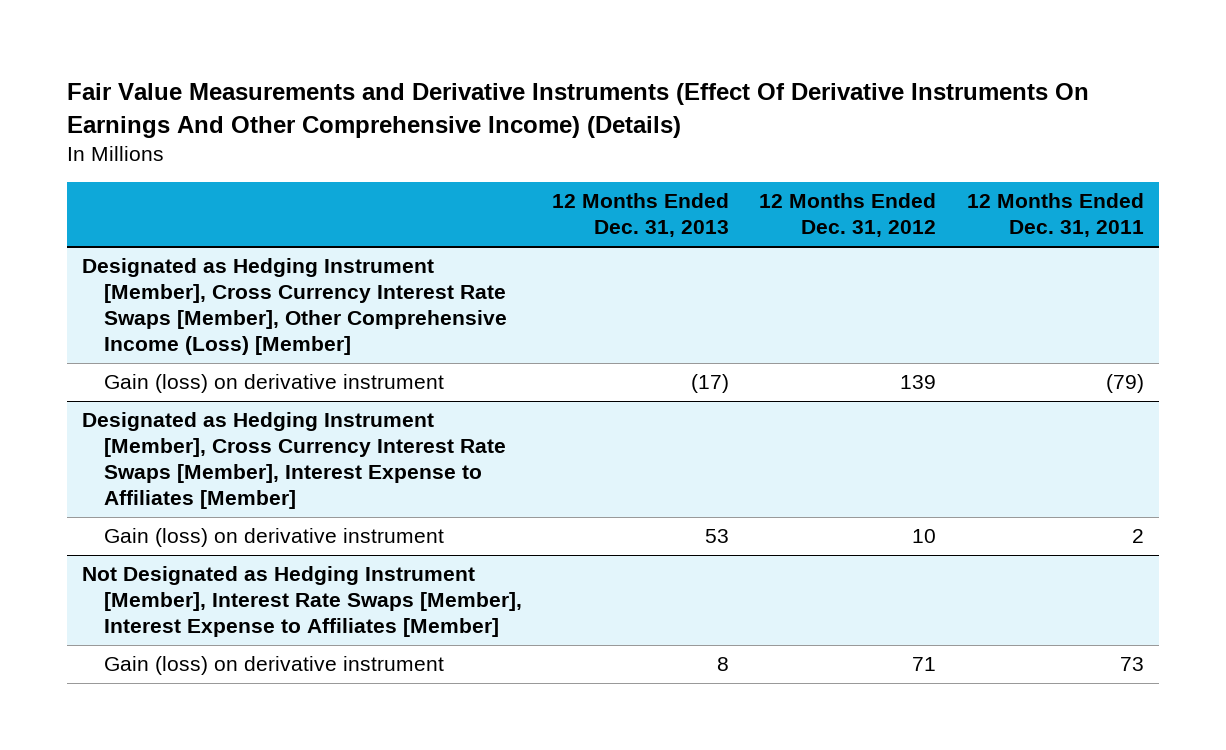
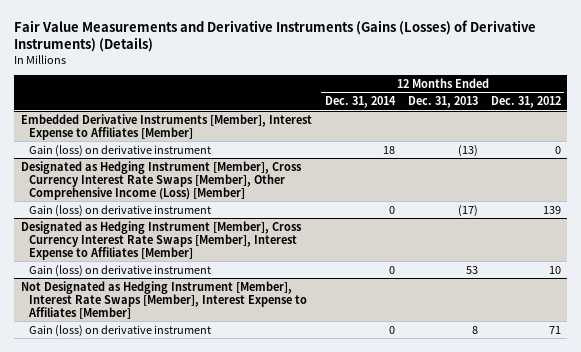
- Fair Value Measurements and Derivative Instruments (Effect Of Derivative Instruments On Earnings And Other Comprehensive Income) (Details)
+ Fair Value Measurements and Derivative Instruments (Gains (Losses) of Derivative Instruments) (Details)
- | 12 Months Ended Dec. 31, 2013 | 12 Months Ended Dec. 31, 2012 | 12 Months Ended Dec. 31, 2011
+ | 12 Months Ended Dec. 31, 2014 | 12 Months Ended Dec. 31, 2013 | 12 Months Ended Dec. 31, 2012
+ Embedded Derivative Instruments [Member], Interest Expense to Affiliates [Member]
+ Gain (loss) on derivative instrument | 18 | (13) | 0

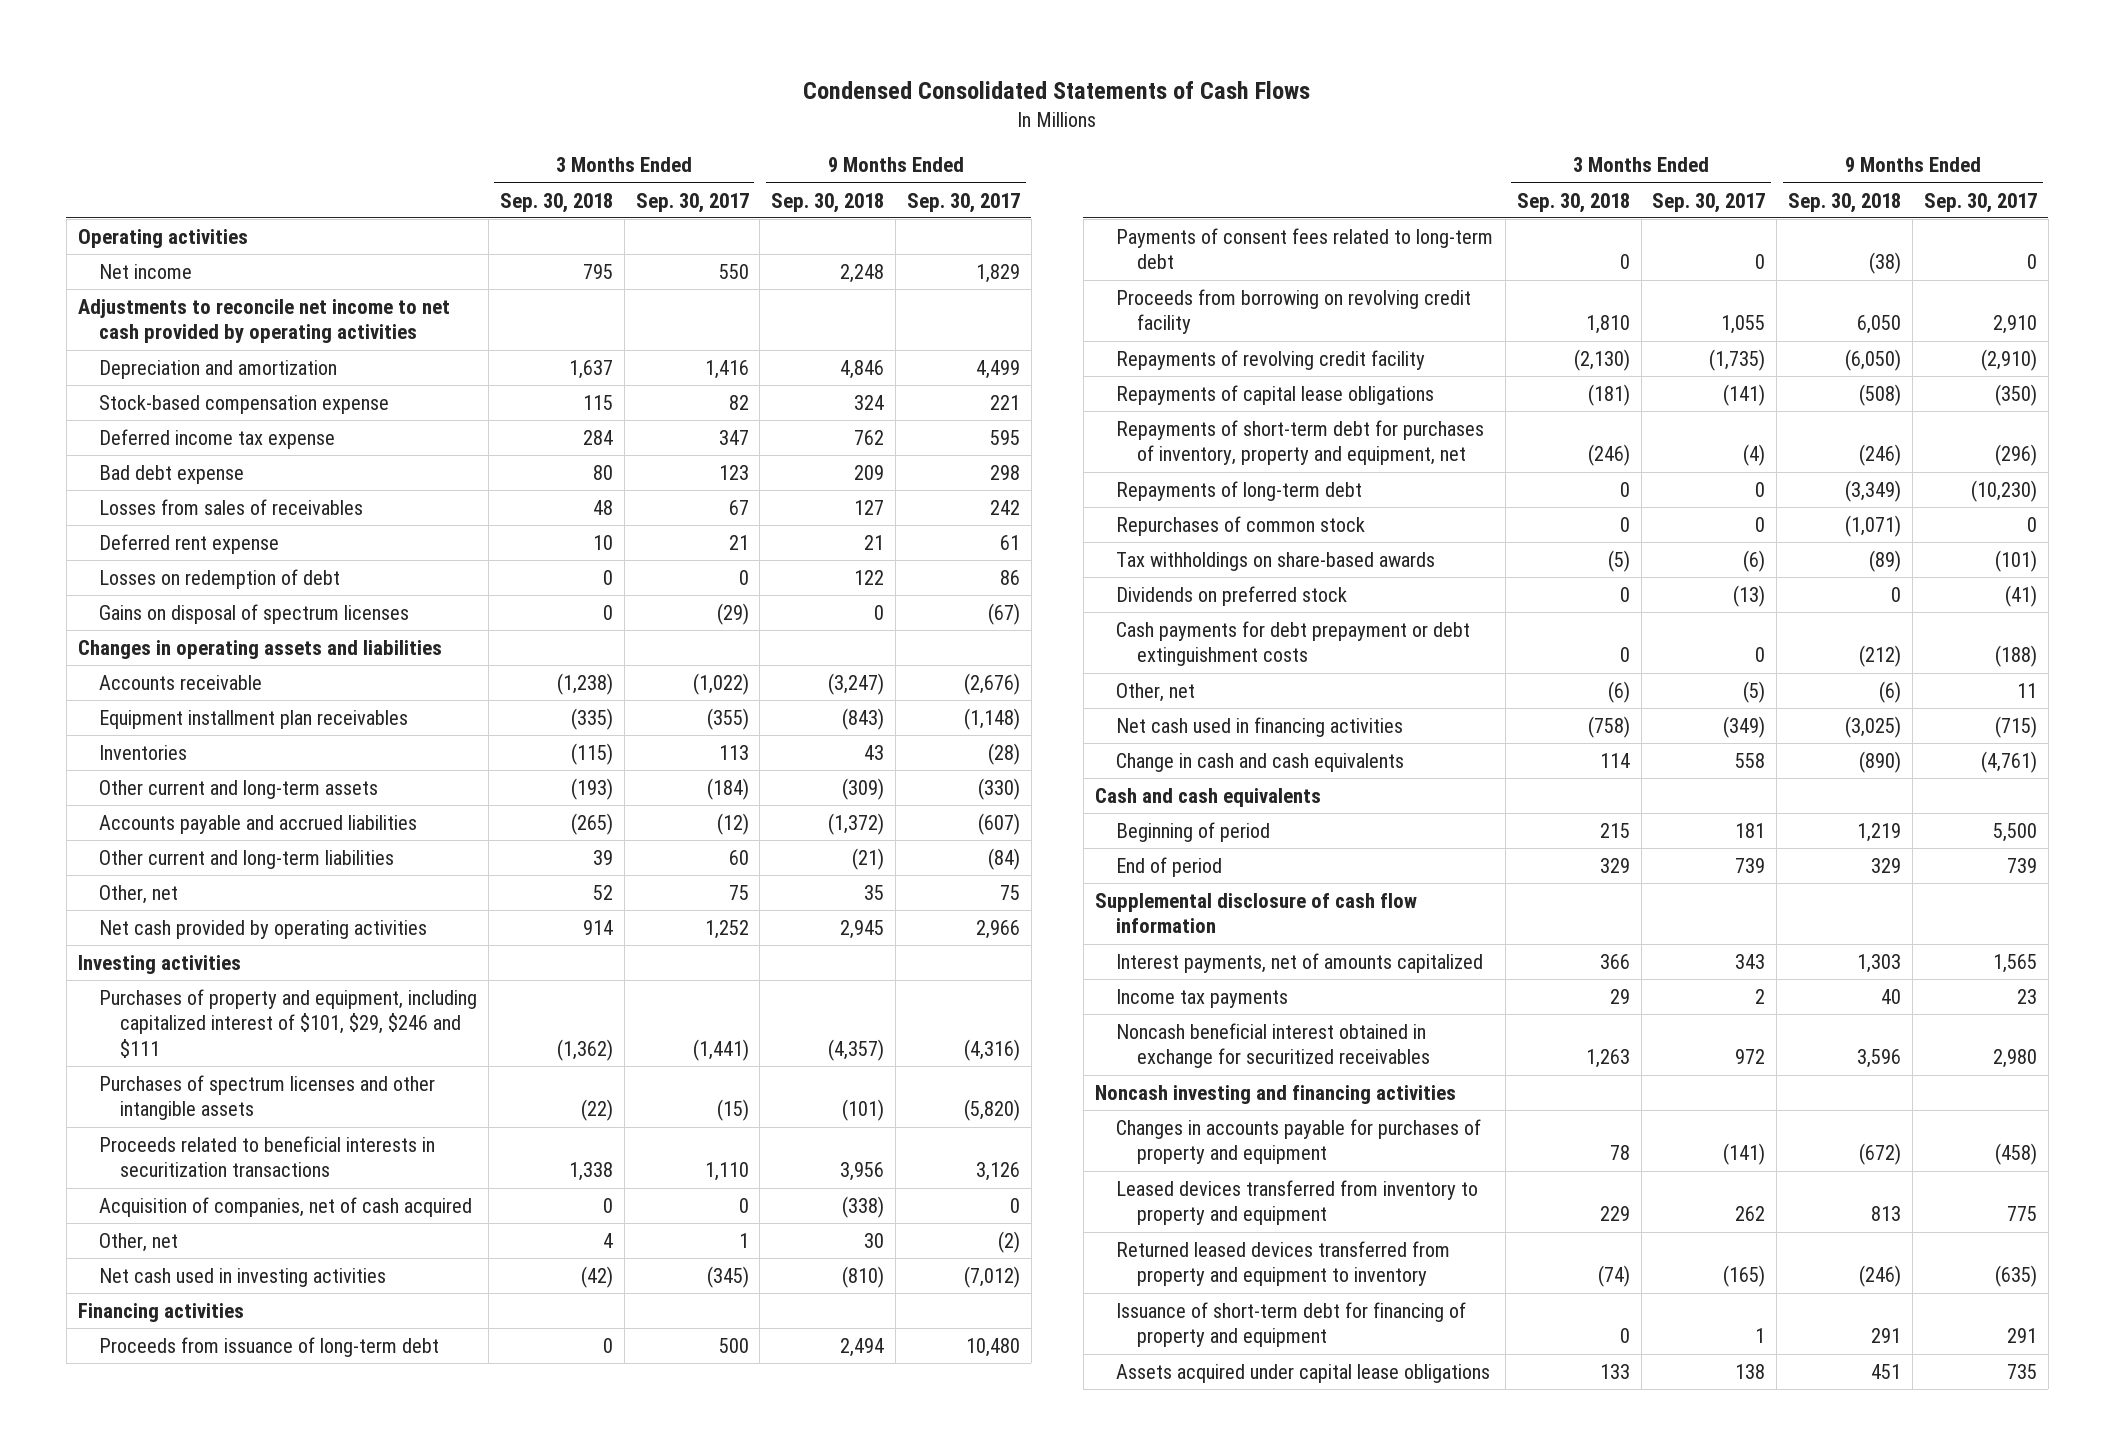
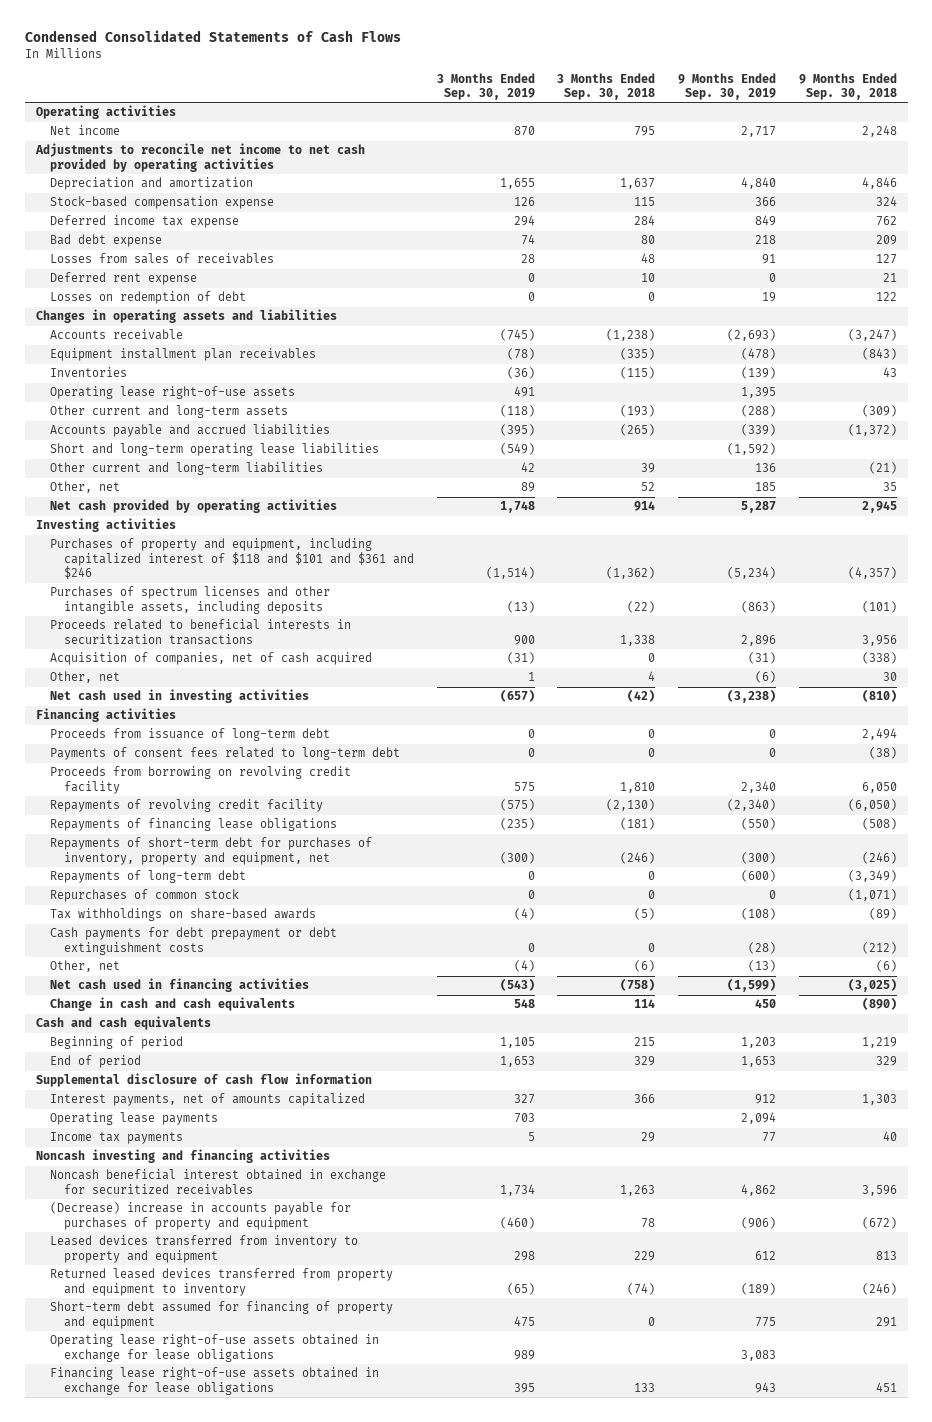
- | 3 Months Ended Sep. 30, 2018 | 3 Months Ended Sep. 30, 2017 | 9 Months Ended Sep. 30, 2018 | 9 Months Ended Sep. 30, 2017
+ | 3 Months Ended Sep. 30, 2019 | 3 Months Ended Sep. 30, 2018 | 9 Months Ended Sep. 30, 2019 | 9 Months Ended Sep. 30, 2018
- Gains on disposal of spectrum licenses | 0 | (29) | 0 | (67)
+ Operating lease right-of-use assets | 491 | | 1,395 |
+ Short and long-term operating lease liabilities | (549) | | (1,592) |
- Purchases of property and equipment, including capitalized interest of $101, $29, $246 and $111 | (1,362) | (1,441) | (4,357) | (4,316)
- Purchases of spectrum licenses and other intangible assets | (22) | (15) | (101) | (5,820)
+ Purchases of property and equipment, including capitalized interest of $118 and $101 and $361 and $246 | (1,514) | (1,362) | (5,234) | (4,357)
+ Purchases of spectrum licenses and other intangible assets, including deposits | (13) | (22) | (863) | (101)
- Repayments of capital lease obligations | (181) | (141) | (508) | (350)
+ Repayments of financing lease obligations | (235) | (181) | (550) | (508)
- Dividends on preferred stock | 0 | (13) | 0 | (41)
+ Operating lease payments | 703 | | 2,094 |
- Changes in accounts payable for purchases of property and equipment | 78 | (141) | (672) | (458)
moved down: Noncash beneficial interest obtained in exchange for securitized receivables | 1,734 | 1,263 | 4,862 | 3,596
+ (Decrease) increase in accounts payable for purchases of property and equipment | (460) | 78 | (906) | (672)
- Issuance of short-term debt for financing of property and equipment | 0 | 1 | 291 | 291
- Assets acquired under capital lease obligations | 133 | 138 | 451 | 735
+ Short-term debt assumed for financing of property and equipment | 475 | 0 | 775 | 291
+ Operating lease right-of-use assets obtained in exchange for lease obligations | 989 | | 3,083 |
+ Financing lease right-of-use assets obtained in exchange for lease obligations | 395 | 133 | 943 | 451

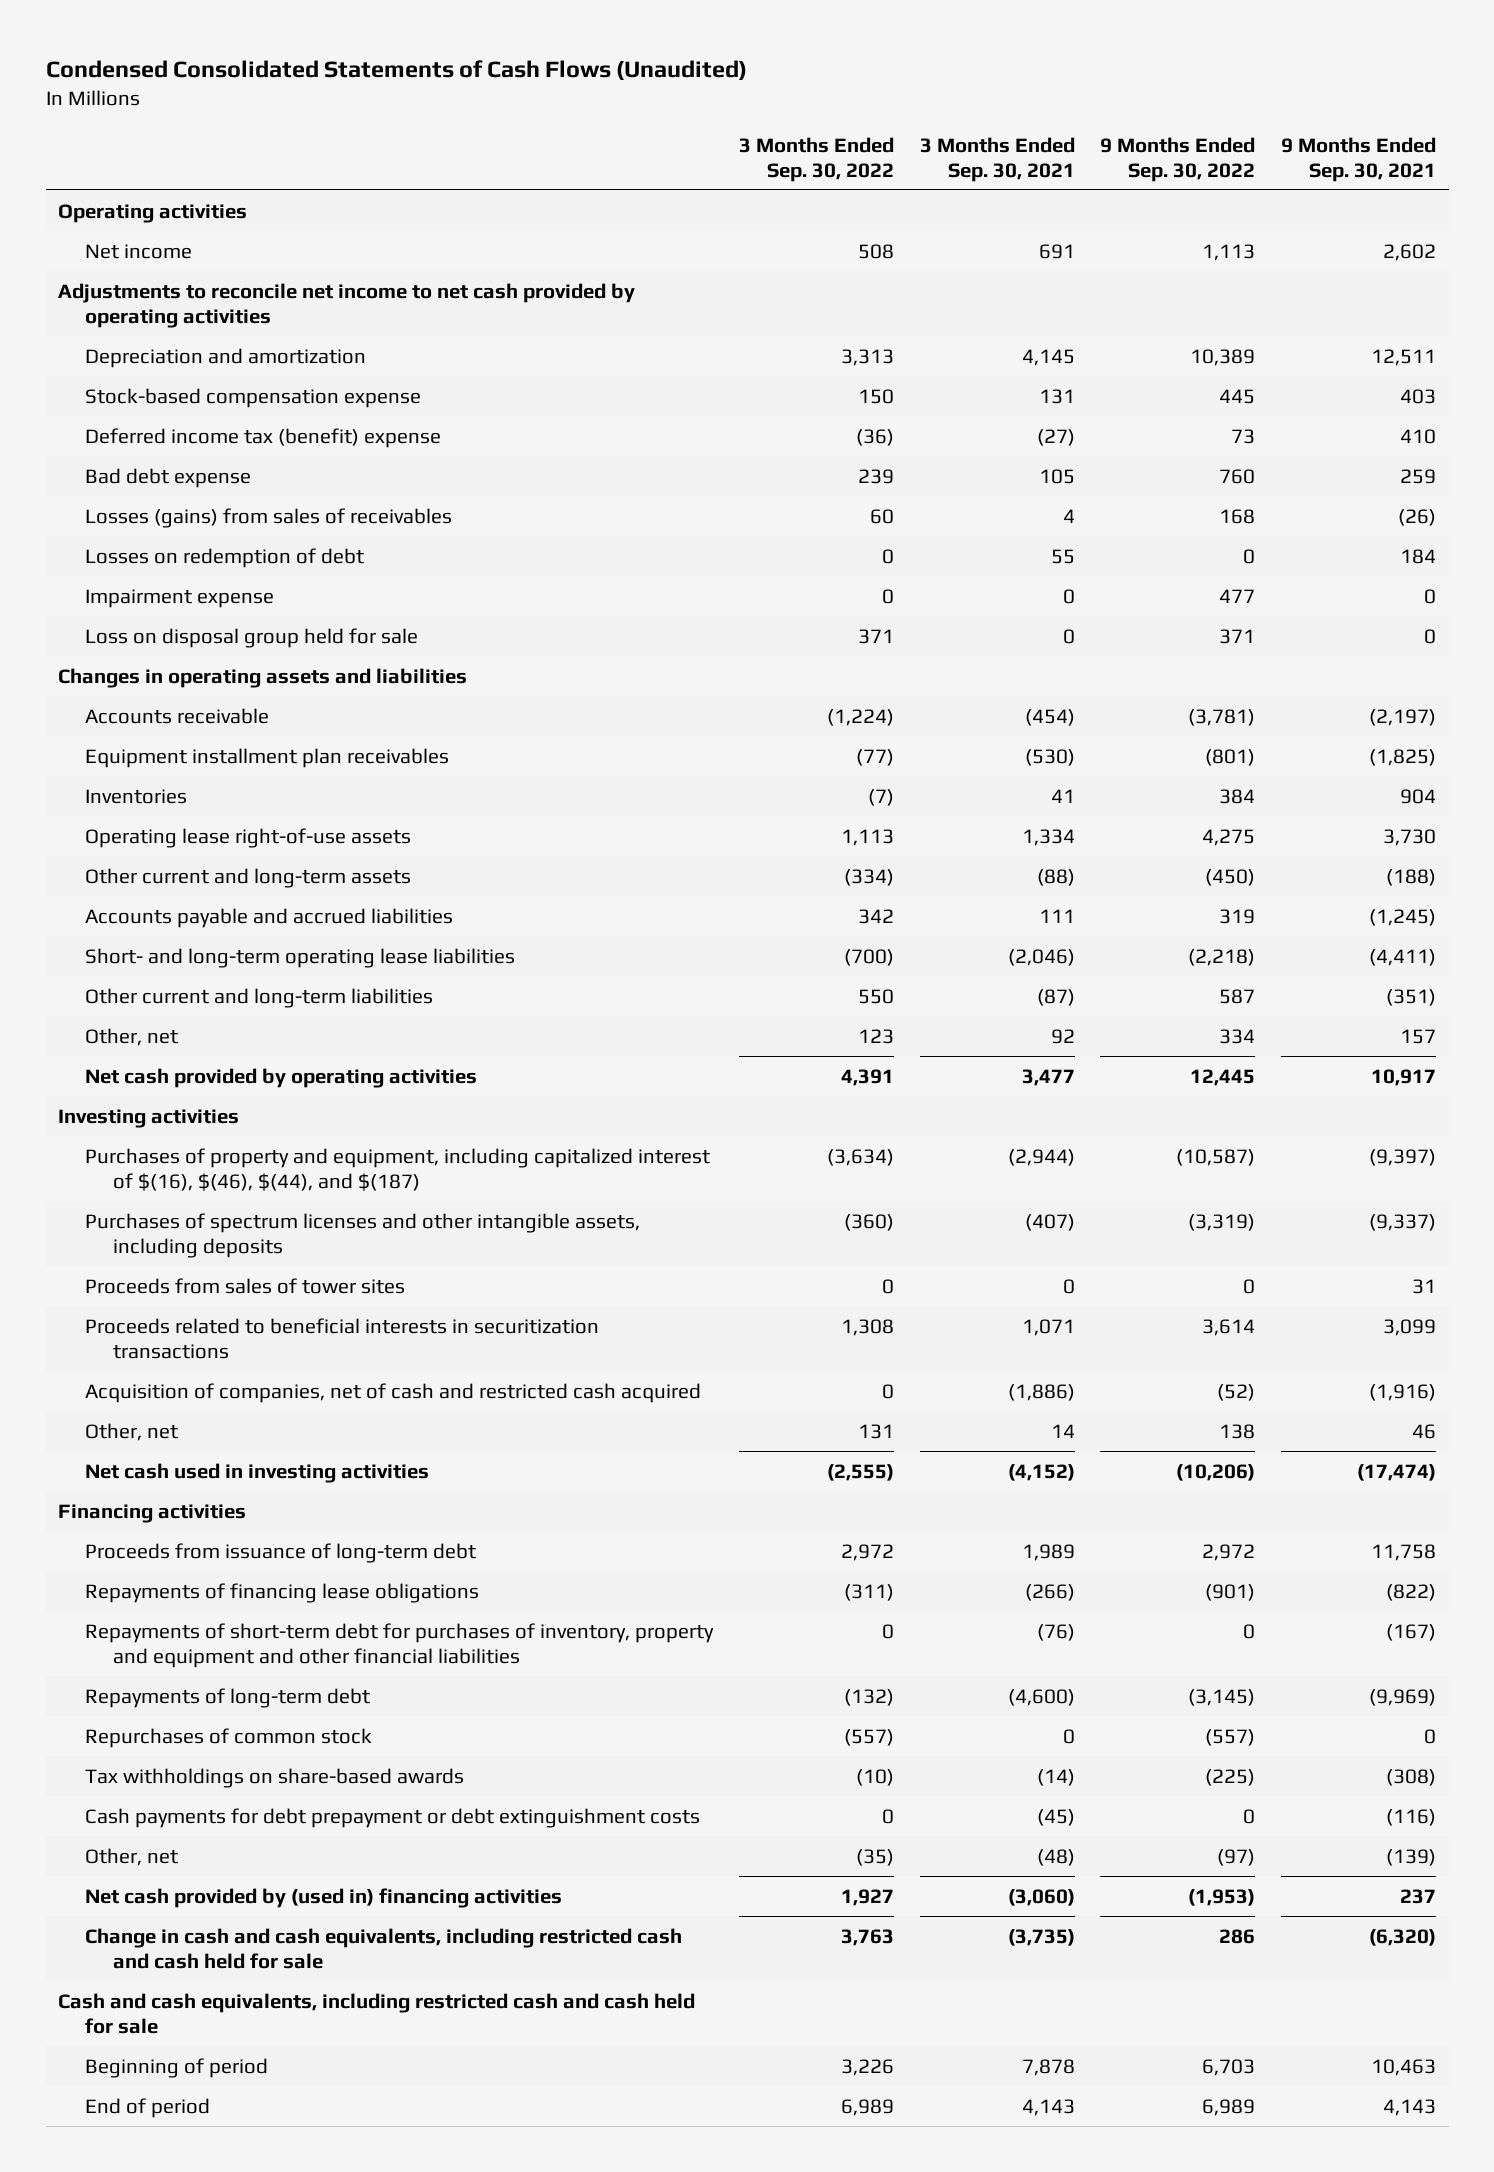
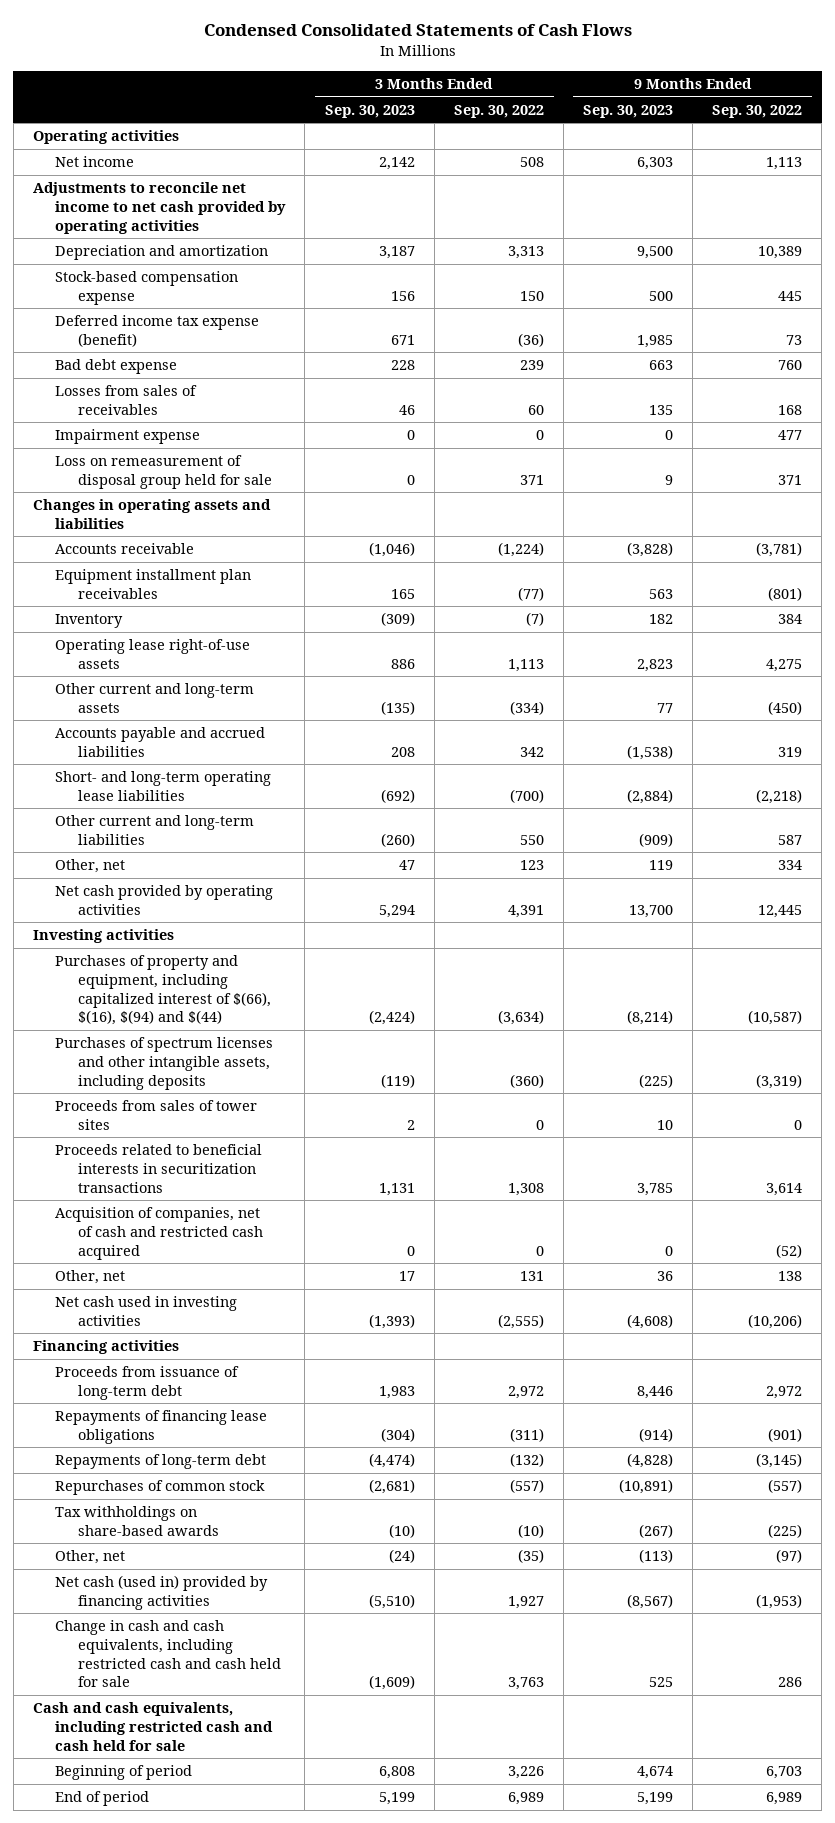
- Condensed Consolidated Statements of Cash Flows (Unaudited)
+ Condensed Consolidated Statements of Cash Flows
- | 3 Months Ended Sep. 30, 2022 | 3 Months Ended Sep. 30, 2021 | 9 Months Ended Sep. 30, 2022 | 9 Months Ended Sep. 30, 2021
+ | 3 Months Ended Sep. 30, 2023 | 3 Months Ended Sep. 30, 2022 | 9 Months Ended Sep. 30, 2023 | 9 Months Ended Sep. 30, 2022
- Deferred income tax (benefit) expense | (36) | (27) | 73 | 410
+ Deferred income tax expense (benefit) | 671 | (36) | 1,985 | 73
- Losses (gains) from sales of receivables | 60 | 4 | 168 | (26)
- Losses on redemption of debt | 0 | 55 | 0 | 184
+ Losses from sales of receivables | 46 | 60 | 135 | 168
- Loss on disposal group held for sale | 371 | 0 | 371 | 0
+ Loss on remeasurement of disposal group held for sale | 0 | 371 | 9 | 371
- Inventories | (7) | 41 | 384 | 904
+ Inventory | (309) | (7) | 182 | 384
- Purchases of property and equipment, including capitalized interest of $(16), $(46), $(44), and $(187) | (3,634) | (2,944) | (10,587) | (9,397)
+ Purchases of property and equipment, including capitalized interest of $(66), $(16), $(94) and $(44) | (2,424) | (3,634) | (8,214) | (10,587)
- Repayments of short-term debt for purchases of inventory, property and equipment and other financial liabilities | 0 | (76) | 0 | (167)
- Cash payments for debt prepayment or debt extinguishment costs | 0 | (45) | 0 | (116)
- Net cash provided by (used in) financing activities | 1,927 | (3,060) | (1,953) | 237
+ Net cash (used in) provided by financing activities | (5,510) | 1,927 | (8,567) | (1,953)

